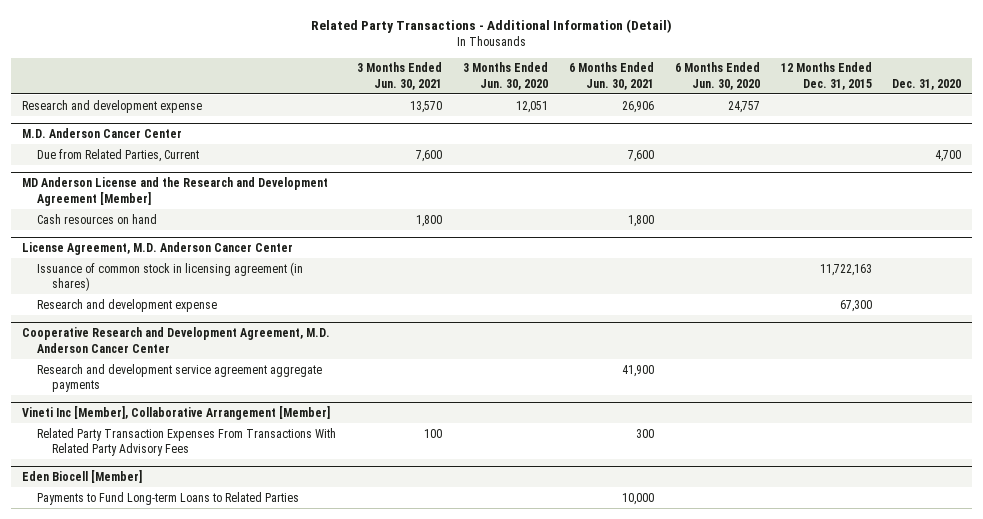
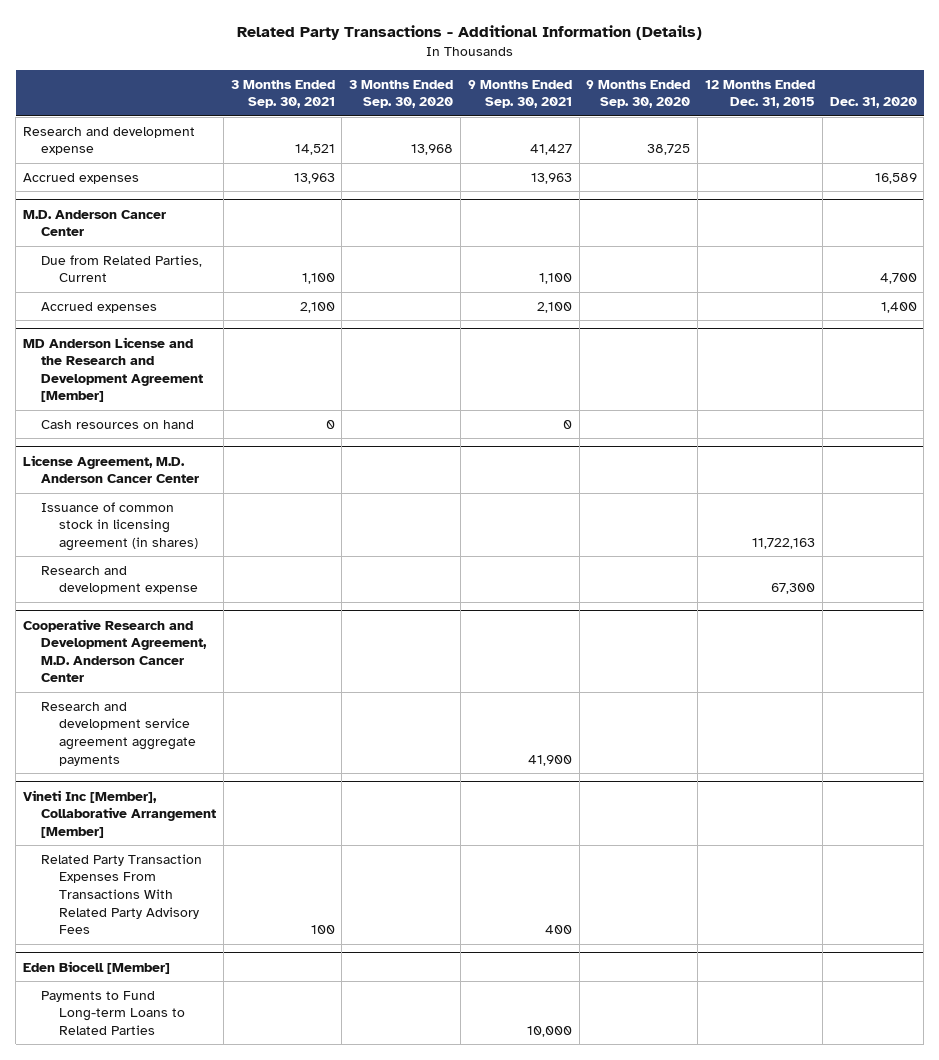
- Related Party Transactions - Additional Information (Detail)
+ Related Party Transactions - Additional Information (Details)
- | 3 Months Ended Jun. 30, 2021 | 3 Months Ended Jun. 30, 2020 | 6 Months Ended Jun. 30, 2021 | 6 Months Ended Jun. 30, 2020 | 12 Months Ended Dec. 31, 2015 | Dec. 31, 2020
+ | 3 Months Ended Sep. 30, 2021 | 3 Months Ended Sep. 30, 2020 | 9 Months Ended Sep. 30, 2021 | 9 Months Ended Sep. 30, 2020 | 12 Months Ended Dec. 31, 2015 | Dec. 31, 2020
+ Accrued expenses | 13,963 | | 13,963 | | | 16,589
@ M.D. Anderson Cancer Center
+ Accrued expenses | 2,100 | | 2,100 | | | 1,400

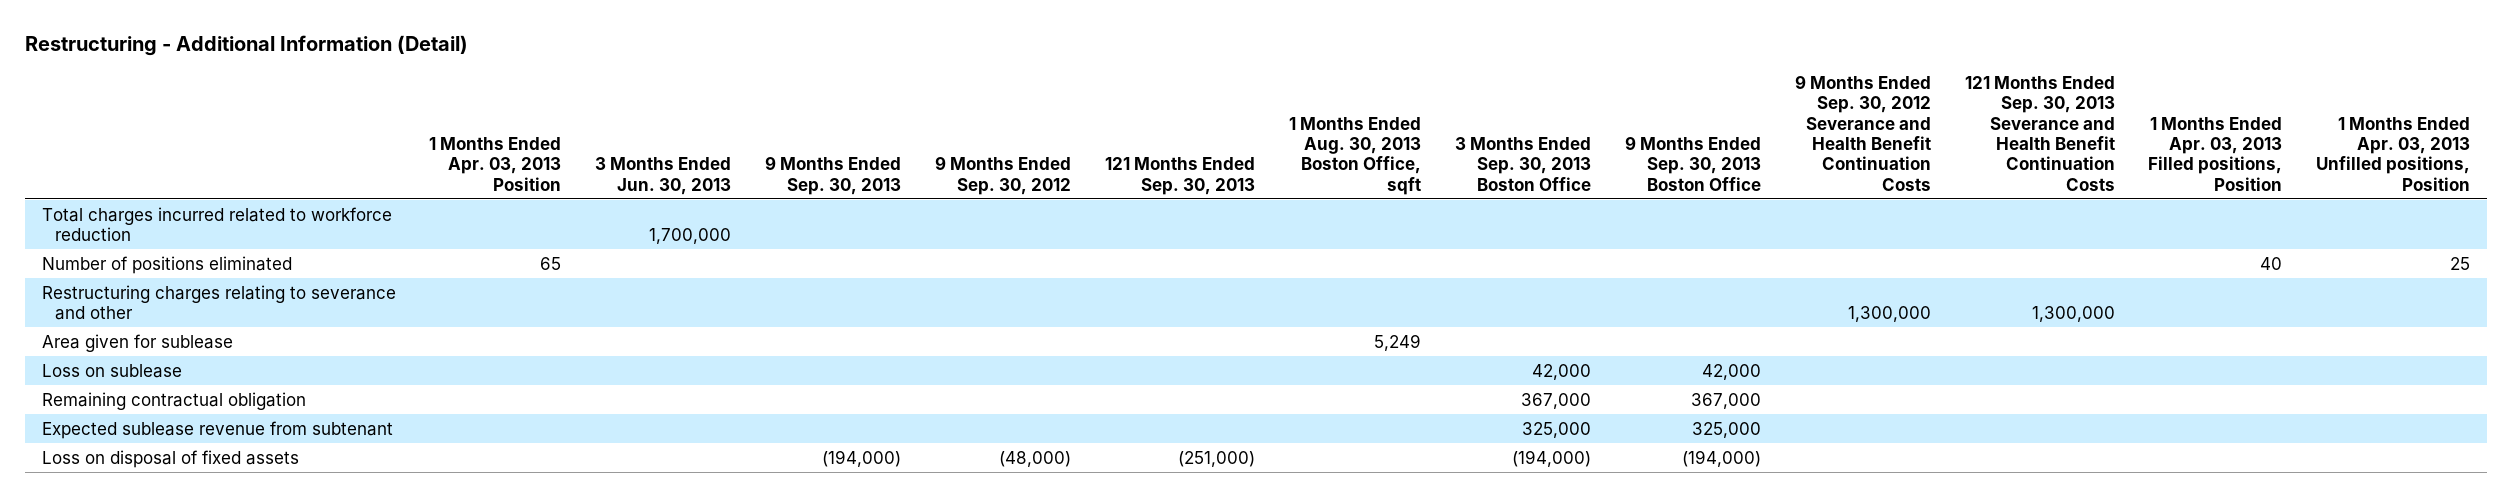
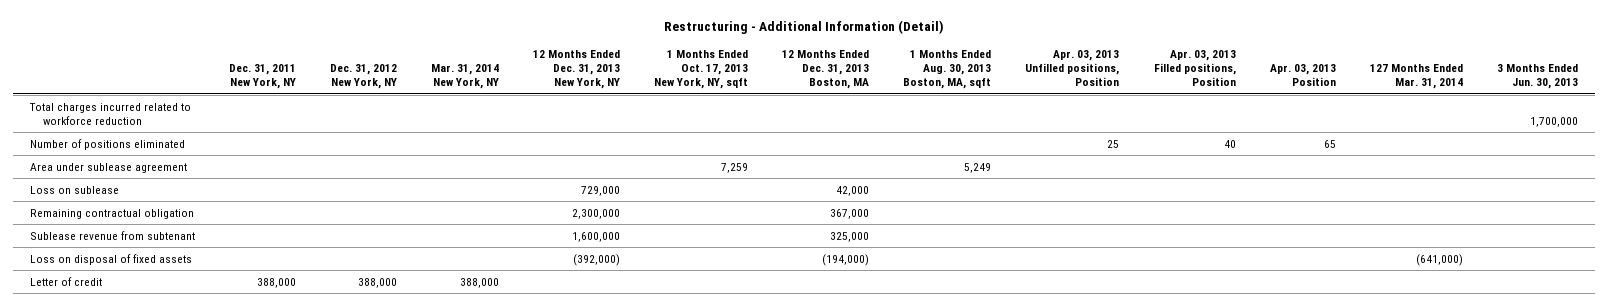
- | 1 Months Ended Apr. 03, 2013 Position | 3 Months Ended Jun. 30, 2013 | 9 Months Ended Sep. 30, 2013 | 9 Months Ended Sep. 30, 2012 | 121 Months Ended Sep. 30, 2013 | 1 Months Ended Aug. 30, 2013 Boston Office, sqft | 3 Months Ended Sep. 30, 2013 Boston Office | 9 Months Ended Sep. 30, 2013 Boston Office | 9 Months Ended Sep. 30, 2012 Severance and Health Benefit Continuation Costs | 121 Months Ended Sep. 30, 2013 Severance and Health Benefit Continuation Costs | 1 Months Ended Apr. 03, 2013 Filled positions, Position | 1 Months Ended Apr. 03, 2013 Unfilled positions, Position
+ | Dec. 31, 2011 New York, NY | Dec. 31, 2012 New York, NY | Mar. 31, 2014 New York, NY | 12 Months Ended Dec. 31, 2013 New York, NY | 1 Months Ended Oct. 17, 2013 New York, NY, sqft | 12 Months Ended Dec. 31, 2013 Boston, MA | 1 Months Ended Aug. 30, 2013 Boston, MA, sqft | Apr. 03, 2013 Unfilled positions, Position | Apr. 03, 2013 Filled positions, Position | Apr. 03, 2013 Position | 127 Months Ended Mar. 31, 2014 | 3 Months Ended Jun. 30, 2013
- Restructuring charges relating to severance and other | | | | | | | | | 1,300,000 | 1,300,000 | |
- Area given for sublease | | | | | | 5,249 | | | | | |
+ Area under sublease agreement | | | | | 7,259 | | 5,249 | | | | |
- Expected sublease revenue from subtenant | | | | | | | 325,000 | 325,000 | | | |
+ Sublease revenue from subtenant | | | | 1,600,000 | | 325,000 | | | | | |
+ Letter of credit | 388,000 | 388,000 | 388,000 | | | | | | | | |

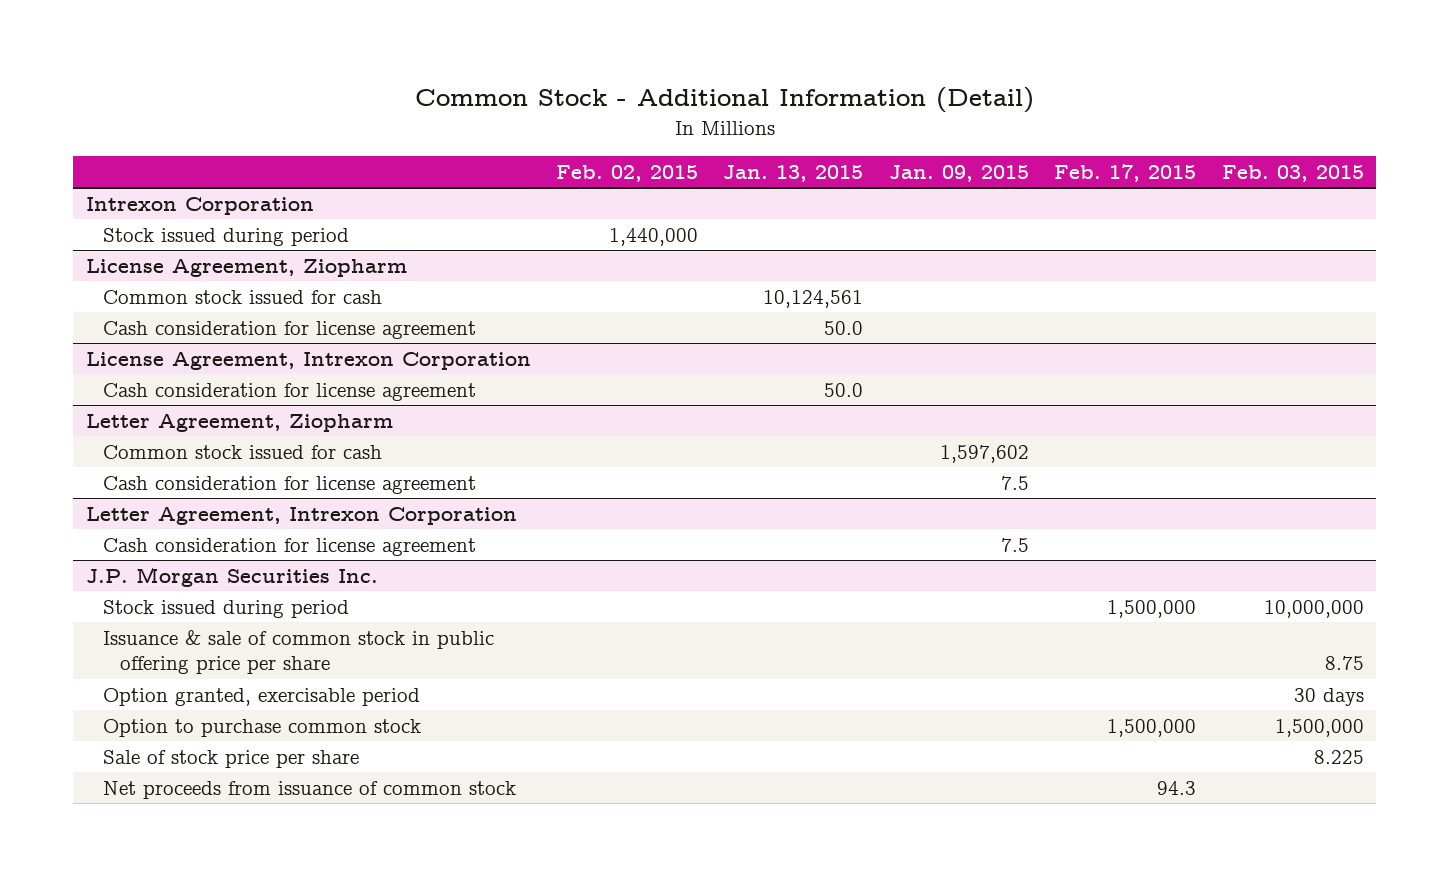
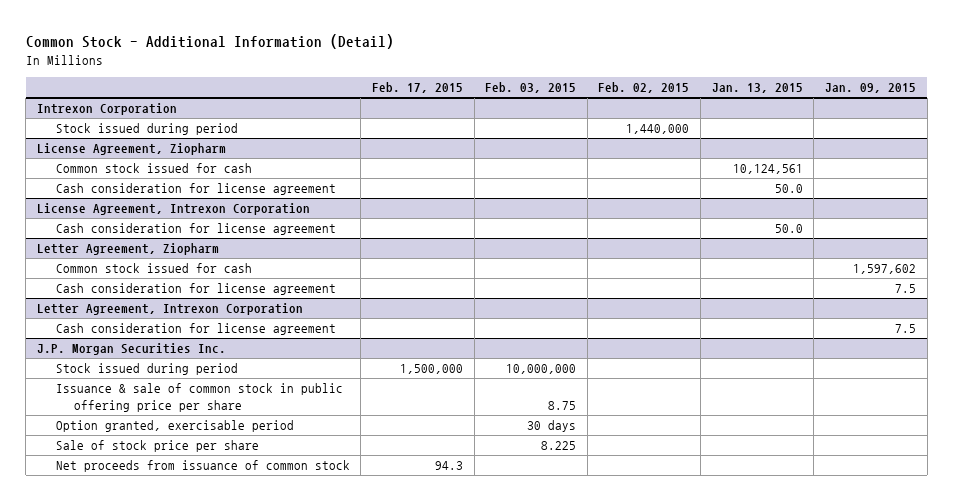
- | Feb. 02, 2015 | Jan. 13, 2015 | Jan. 09, 2015 | Feb. 17, 2015 | Feb. 03, 2015
+ | Feb. 17, 2015 | Feb. 03, 2015 | Feb. 02, 2015 | Jan. 13, 2015 | Jan. 09, 2015
@ J.P. Morgan Securities Inc.
- Option to purchase common stock | | | | 1,500,000 | 1,500,000

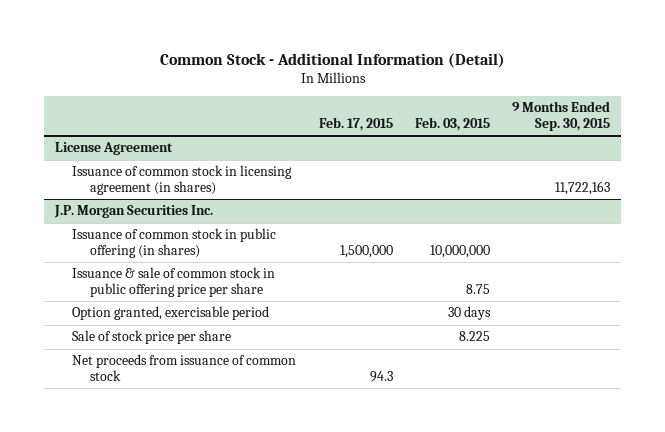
- | Feb. 17, 2015 | Feb. 03, 2015 | Feb. 02, 2015 | Jan. 13, 2015 | Jan. 09, 2015
+ | Feb. 17, 2015 | Feb. 03, 2015 | 9 Months Ended Sep. 30, 2015
- Intrexon Corporation
- Stock issued during period | | | 1,440,000 | |
- License Agreement, Ziopharm
- Common stock issued for cash | | | | 10,124,561 |
- Cash consideration for license agreement | | | | 50.0 |
- License Agreement, Intrexon Corporation
- Cash consideration for license agreement | | | | 50.0 |
- Letter Agreement, Ziopharm
- Common stock issued for cash | | | | | 1,597,602
- Cash consideration for license agreement | | | | | 7.5
- Letter Agreement, Intrexon Corporation
- Cash consideration for license agreement | | | | | 7.5
+ License Agreement
+ Issuance of common stock in licensing agreement (in shares) | | | 11,722,163
@ J.P. Morgan Securities Inc.
- Stock issued during period | 1,500,000 | 10,000,000 | | |
+ Issuance of common stock in public offering (in shares) | 1,500,000 | 10,000,000 |

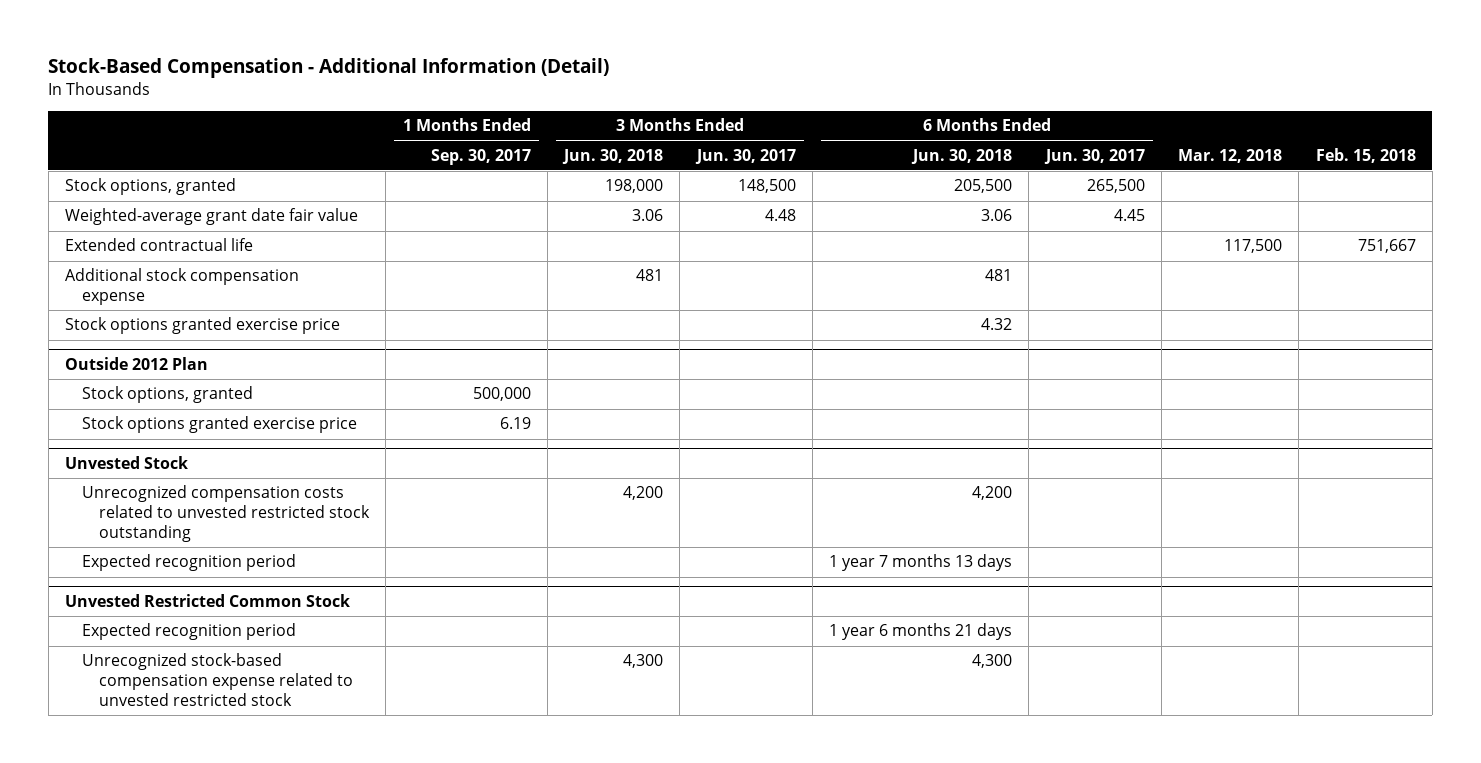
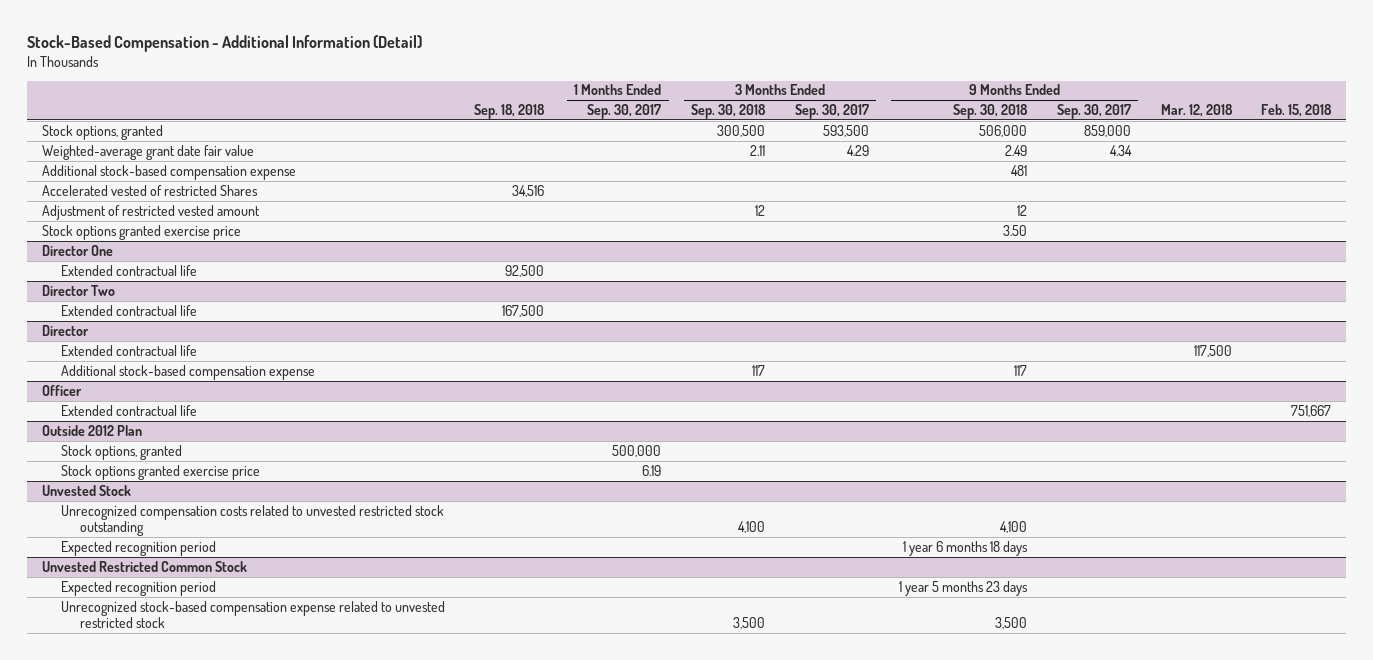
- | 1 Months Ended Sep. 30, 2017 | 3 Months Ended Jun. 30, 2018 | 3 Months Ended Jun. 30, 2017 | 6 Months Ended Jun. 30, 2018 | 6 Months Ended Jun. 30, 2017 | Mar. 12, 2018 | Feb. 15, 2018
+ | Sep. 18, 2018 | 1 Months Ended Sep. 30, 2017 | 3 Months Ended Sep. 30, 2018 | 3 Months Ended Sep. 30, 2017 | 9 Months Ended Sep. 30, 2018 | 9 Months Ended Sep. 30, 2017 | Mar. 12, 2018 | Feb. 15, 2018
- Extended contractual life | | | | | | 117,500 | 751,667
- Additional stock compensation expense | | 481 | | 481 | | |
+ Additional stock-based compensation expense | | | | | 481 | | |
+ Accelerated vested of restricted Shares | 34,516 | | | | | | |
+ Adjustment of restricted vested amount | | | 12 | | 12 | | |
+ Director One
+ Extended contractual life | 92,500 | | | | | | |
+ Director Two
+ Extended contractual life | 167,500 | | | | | | |
+ Director
+ Extended contractual life | | | | | | | 117,500 |
+ Additional stock-based compensation expense | | | 117 | | 117 | | |
+ Officer
+ Extended contractual life | | | | | | | | 751,667

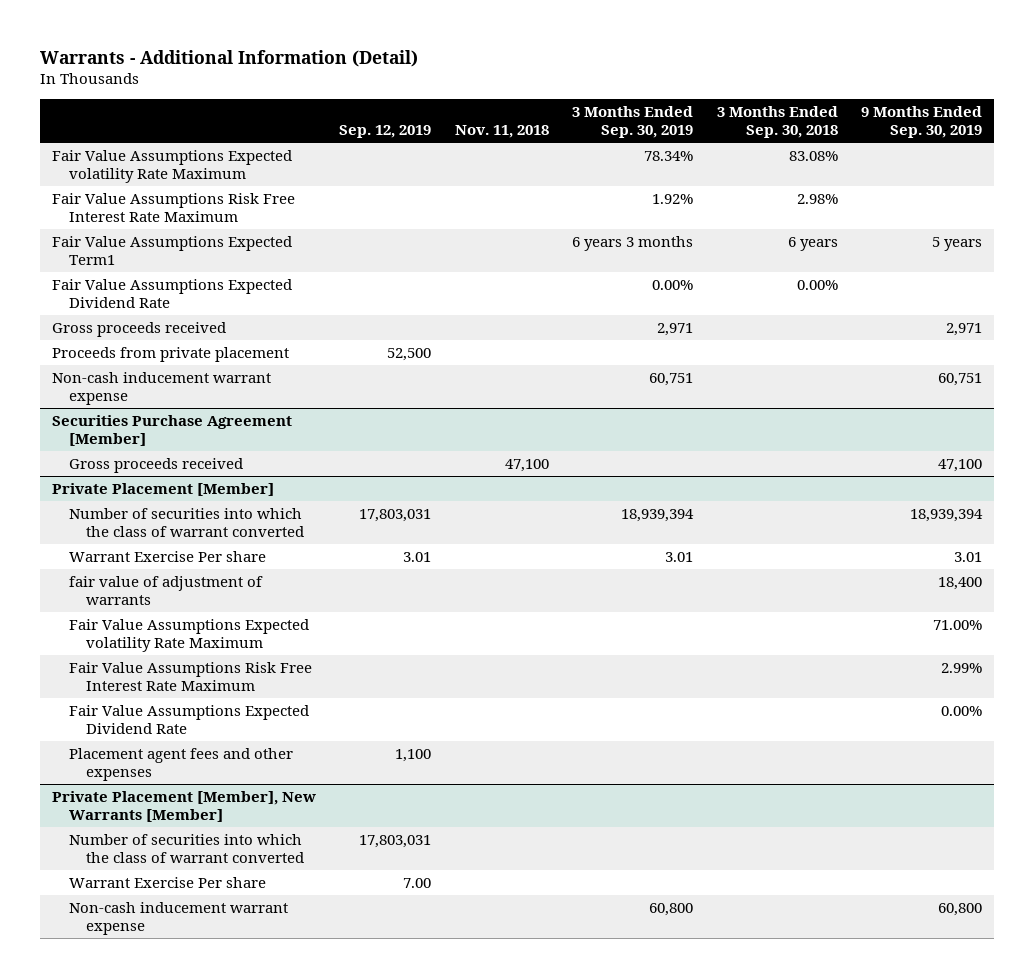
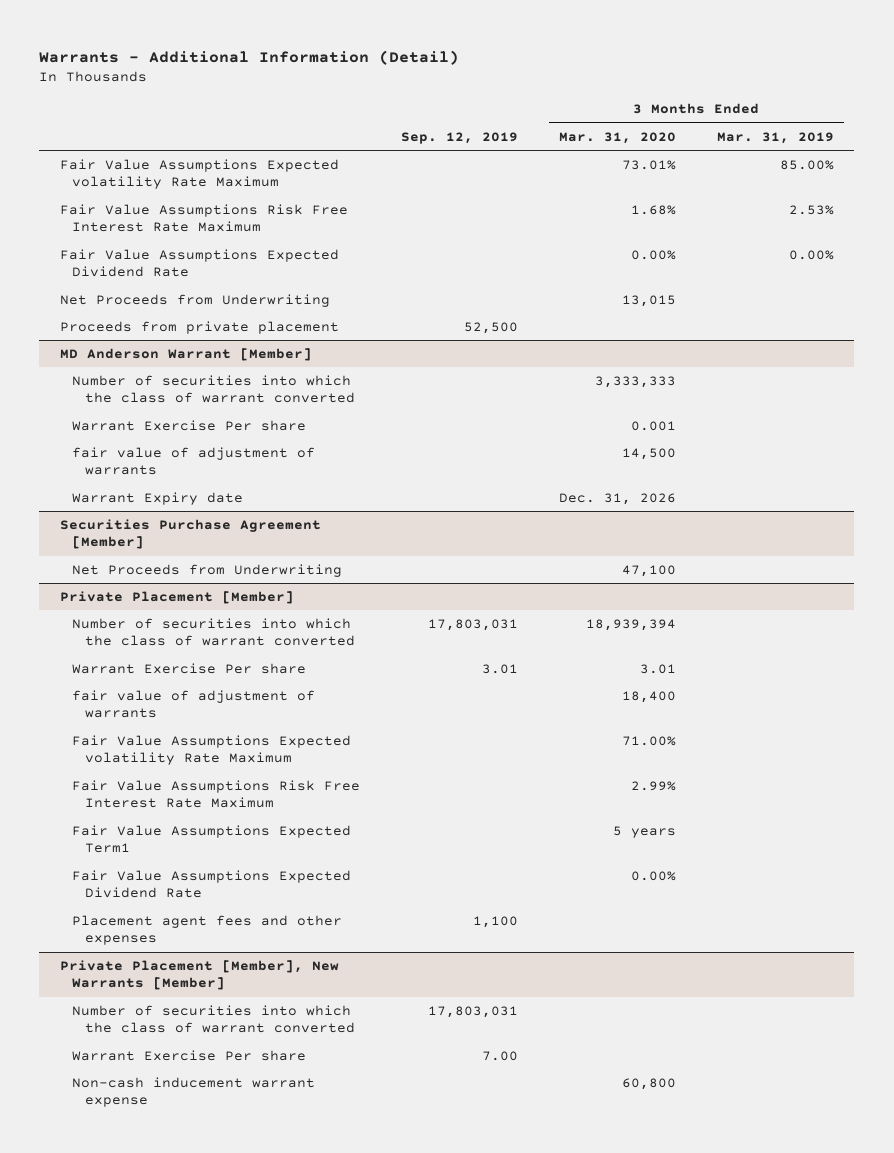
- | Sep. 12, 2019 | Nov. 11, 2018 | 3 Months Ended Sep. 30, 2019 | 3 Months Ended Sep. 30, 2018 | 9 Months Ended Sep. 30, 2019
+ | Sep. 12, 2019 | 3 Months Ended Mar. 31, 2020 | 3 Months Ended Mar. 31, 2019
- Fair Value Assumptions Expected Term1 | | | 6 years 3 months | 6 years | 5 years
- Gross proceeds received | | | 2,971 | | 2,971
+ Net Proceeds from Underwriting | | 13,015 |
- Non-cash inducement warrant expense | | | 60,751 | | 60,751
+ MD Anderson Warrant [Member]
+ Number of securities into which the class of warrant converted | | 3,333,333 |
+ Warrant Exercise Per share | | 0.001 |
+ fair value of adjustment of warrants | | 14,500 |
+ Warrant Expiry date | | Dec. 31, 2026 |
@ Securities Purchase Agreement [Member]
- Gross proceeds received | | 47,100 | | | 47,100
+ Net Proceeds from Underwriting | | 47,100 |
@ Private Placement [Member]
+ Fair Value Assumptions Expected Term1 | | 5 years |

